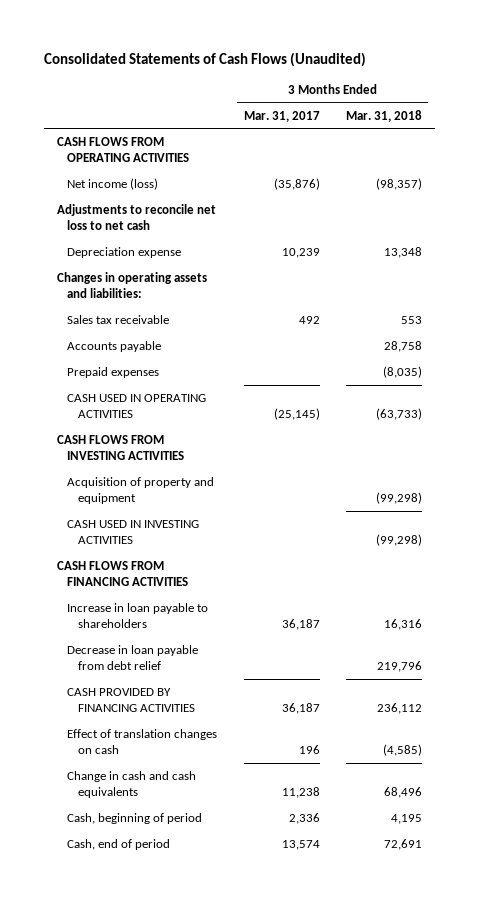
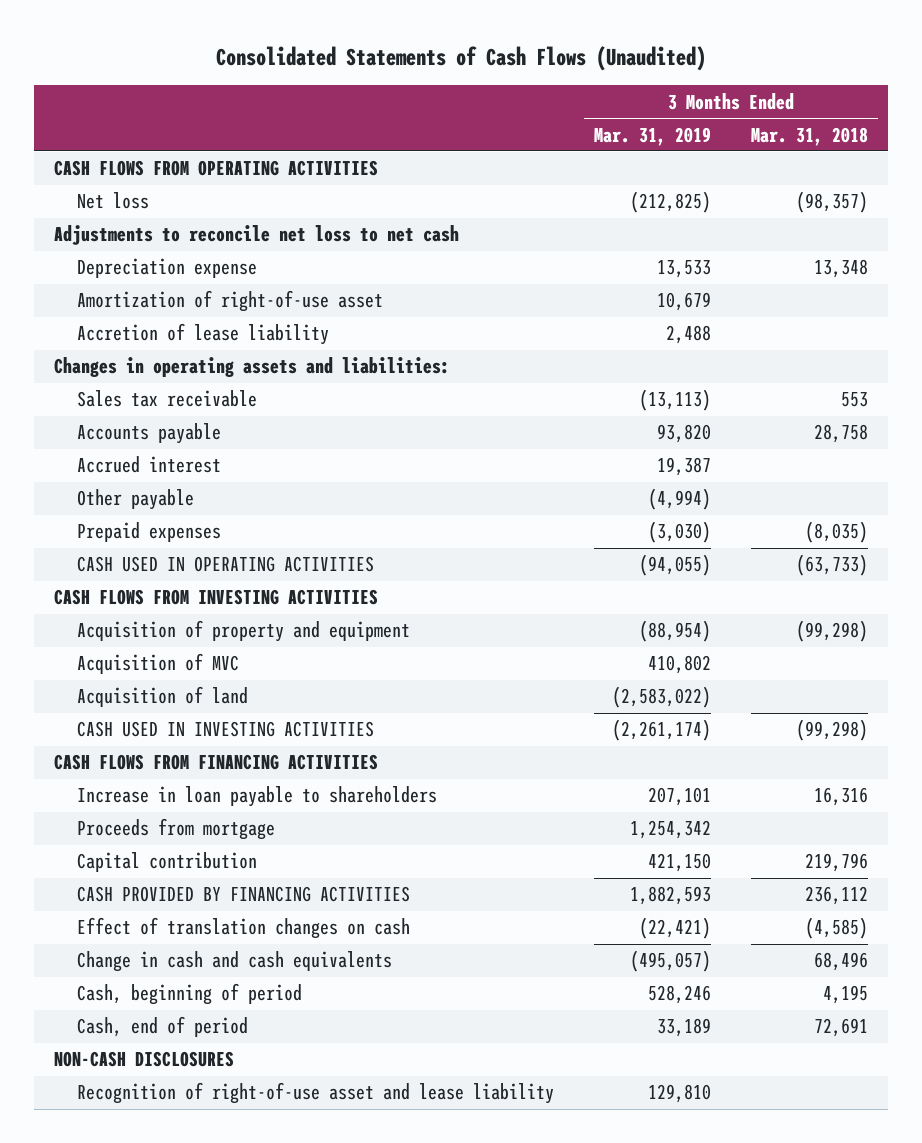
- | 3 Months Ended Mar. 31, 2017 | 3 Months Ended Mar. 31, 2018
+ | 3 Months Ended Mar. 31, 2019 | 3 Months Ended Mar. 31, 2018
- Net income (loss) | (35,876) | (98,357)
+ Net loss | (212,825) | (98,357)
+ Amortization of right-of-use asset | 10,679 |
+ Accretion of lease liability | 2,488 |
+ Accrued interest | 19,387 |
+ Other payable | (4,994) |
+ Acquisition of MVC | 410,802 |
+ Acquisition of land | (2,583,022) |
- Decrease in loan payable from debt relief | | 219,796
+ Proceeds from mortgage | 1,254,342 |
+ Capital contribution | 421,150 | 219,796
+ NON-CASH DISCLOSURES
+ Recognition of right-of-use asset and lease liability | 129,810 |

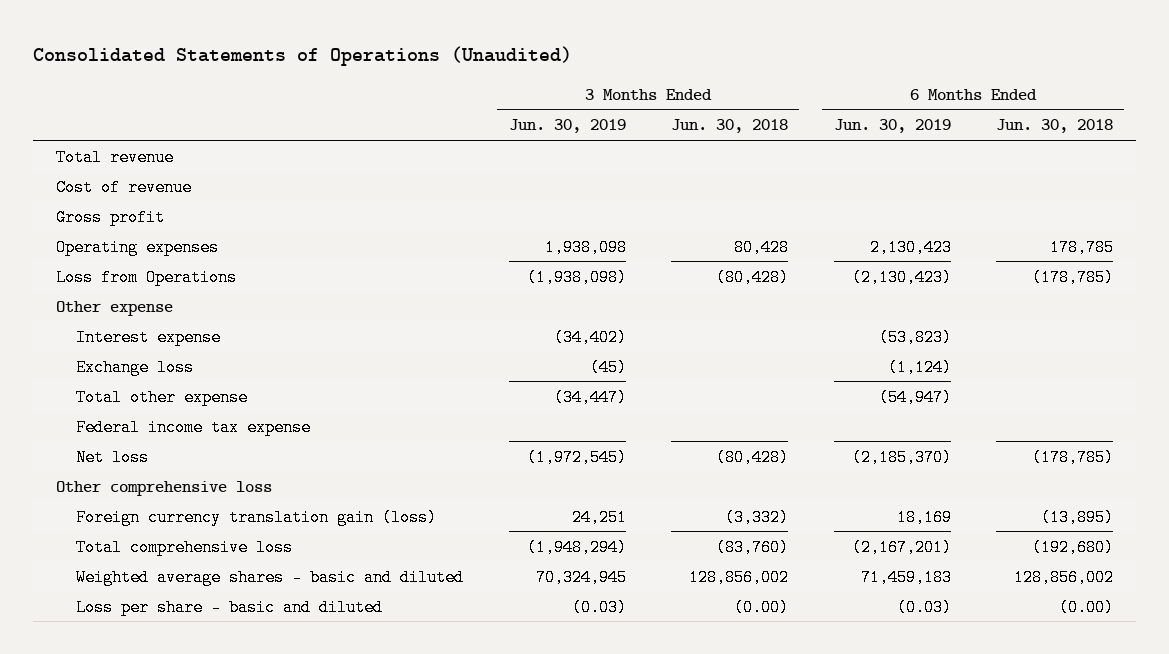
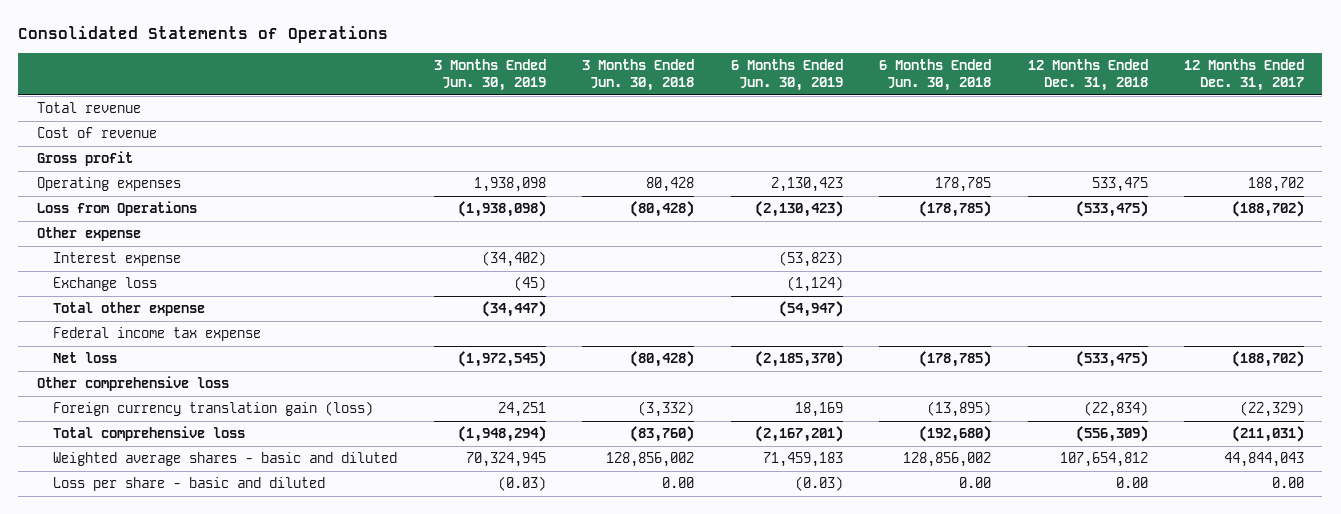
- Consolidated Statements of Operations (Unaudited)
+ Consolidated Statements of Operations
- | 3 Months Ended Jun. 30, 2019 | 3 Months Ended Jun. 30, 2018 | 6 Months Ended Jun. 30, 2019 | 6 Months Ended Jun. 30, 2018
+ | 3 Months Ended Jun. 30, 2019 | 3 Months Ended Jun. 30, 2018 | 6 Months Ended Jun. 30, 2019 | 6 Months Ended Jun. 30, 2018 | 12 Months Ended Dec. 31, 2018 | 12 Months Ended Dec. 31, 2017
- Loss per share - basic and diluted | (0.03) | (0.00) | (0.03) | (0.00)
+ Loss per share - basic and diluted | (0.03) | 0.00 | (0.03) | 0.00 | 0.00 | 0.00

